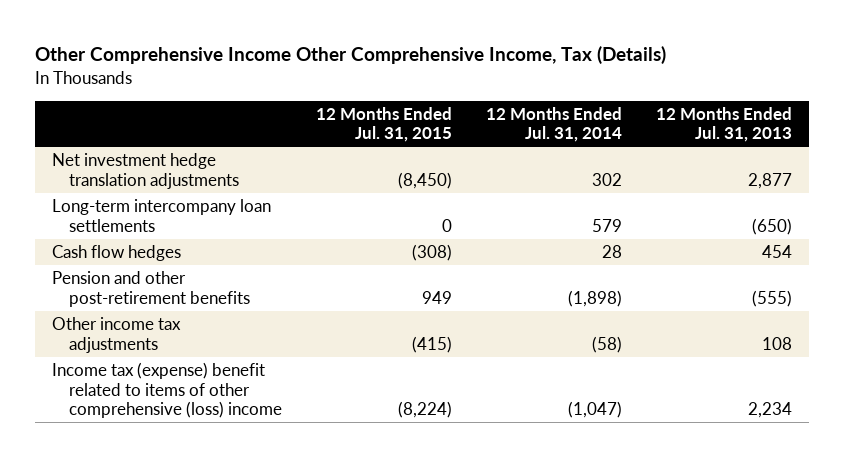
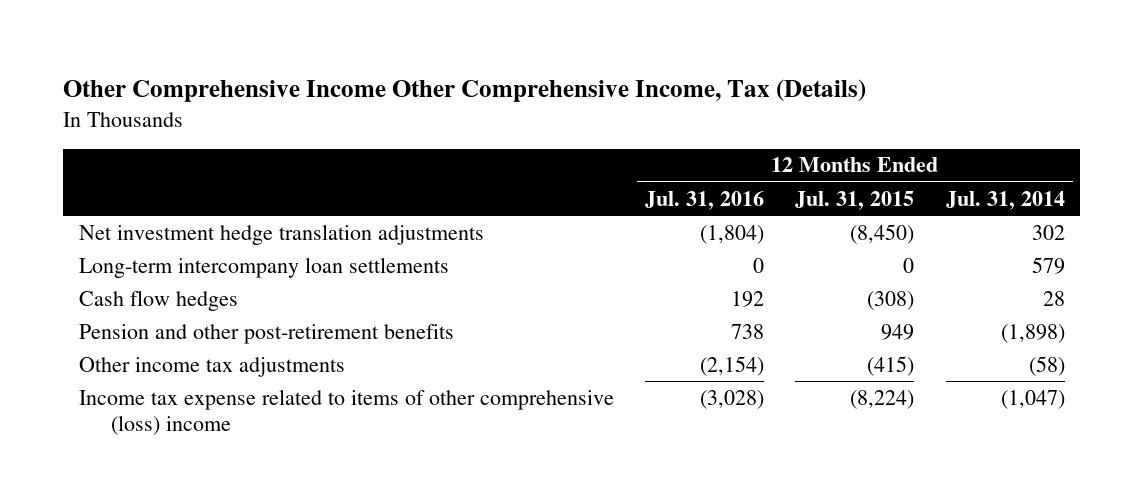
- | 12 Months Ended Jul. 31, 2015 | 12 Months Ended Jul. 31, 2014 | 12 Months Ended Jul. 31, 2013
+ | 12 Months Ended Jul. 31, 2016 | 12 Months Ended Jul. 31, 2015 | 12 Months Ended Jul. 31, 2014
- Income tax (expense) benefit related to items of other comprehensive (loss) income | (8,224) | (1,047) | 2,234
+ Income tax expense related to items of other comprehensive (loss) income | (3,028) | (8,224) | (1,047)

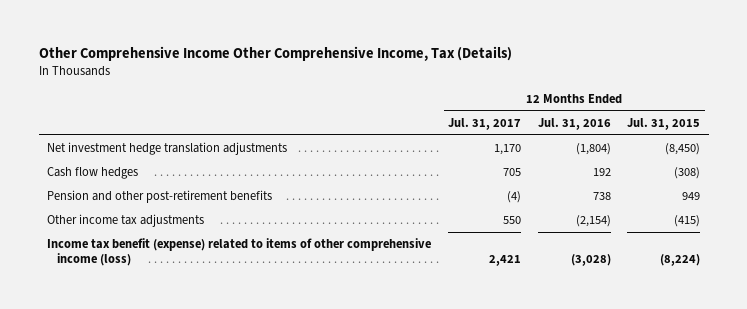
- | 12 Months Ended Jul. 31, 2016 | 12 Months Ended Jul. 31, 2015 | 12 Months Ended Jul. 31, 2014
+ | 12 Months Ended Jul. 31, 2017 | 12 Months Ended Jul. 31, 2016 | 12 Months Ended Jul. 31, 2015
- Long-term intercompany loan settlements | 0 | 0 | 579
- Income tax expense related to items of other comprehensive (loss) income | (3,028) | (8,224) | (1,047)
+ Income tax benefit (expense) related to items of other comprehensive income (loss) | 2,421 | (3,028) | (8,224)

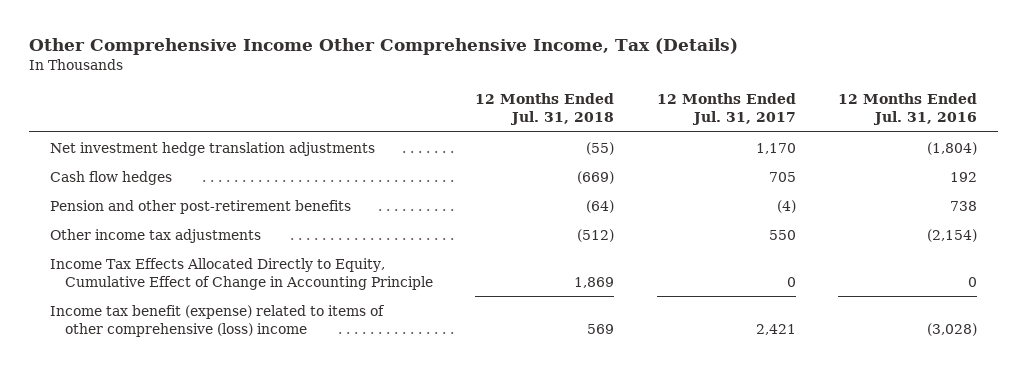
- | 12 Months Ended Jul. 31, 2017 | 12 Months Ended Jul. 31, 2016 | 12 Months Ended Jul. 31, 2015
+ | 12 Months Ended Jul. 31, 2018 | 12 Months Ended Jul. 31, 2017 | 12 Months Ended Jul. 31, 2016
- Income tax benefit (expense) related to items of other comprehensive income (loss) | 2,421 | (3,028) | (8,224)
+ Income Tax Effects Allocated Directly to Equity, Cumulative Effect of Change in Accounting Principle | 1,869 | 0 | 0
+ Income tax benefit (expense) related to items of other comprehensive (loss) income | 569 | 2,421 | (3,028)

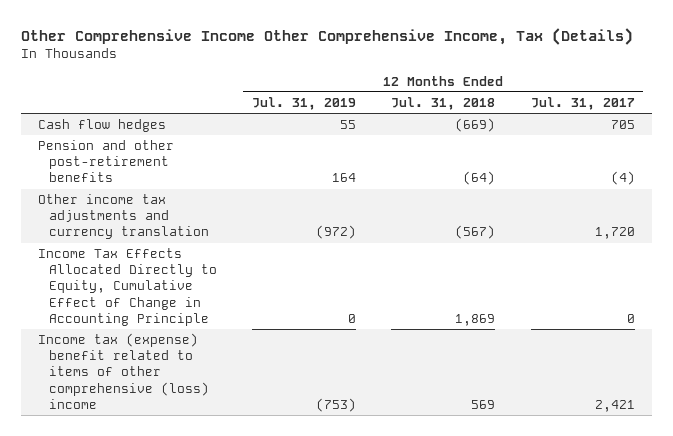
- | 12 Months Ended Jul. 31, 2018 | 12 Months Ended Jul. 31, 2017 | 12 Months Ended Jul. 31, 2016
+ | 12 Months Ended Jul. 31, 2019 | 12 Months Ended Jul. 31, 2018 | 12 Months Ended Jul. 31, 2017
- Net investment hedge translation adjustments | (55) | 1,170 | (1,804)
- Other income tax adjustments | (512) | 550 | (2,154)
+ Other income tax adjustments and currency translation | (972) | (567) | 1,720
- Income tax benefit (expense) related to items of other comprehensive (loss) income | 569 | 2,421 | (3,028)
+ Income tax (expense) benefit related to items of other comprehensive (loss) income | (753) | 569 | 2,421

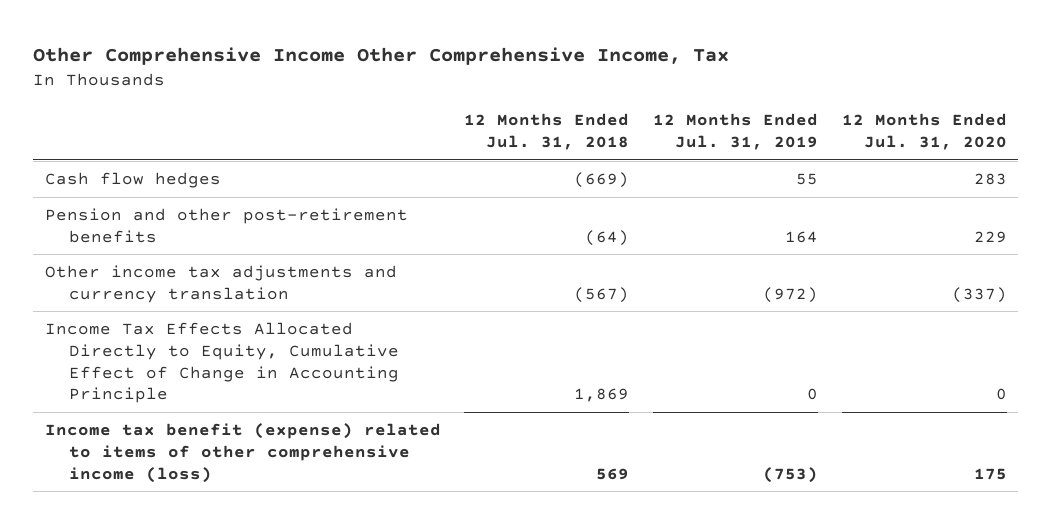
- Other Comprehensive Income Other Comprehensive Income, Tax (Details)
+ Other Comprehensive Income Other Comprehensive Income, Tax
- | 12 Months Ended Jul. 31, 2019 | 12 Months Ended Jul. 31, 2018 | 12 Months Ended Jul. 31, 2017
+ | 12 Months Ended Jul. 31, 2018 | 12 Months Ended Jul. 31, 2019 | 12 Months Ended Jul. 31, 2020
- Income tax (expense) benefit related to items of other comprehensive (loss) income | (753) | 569 | 2,421
+ Income tax benefit (expense) related to items of other comprehensive income (loss) | 569 | (753) | 175

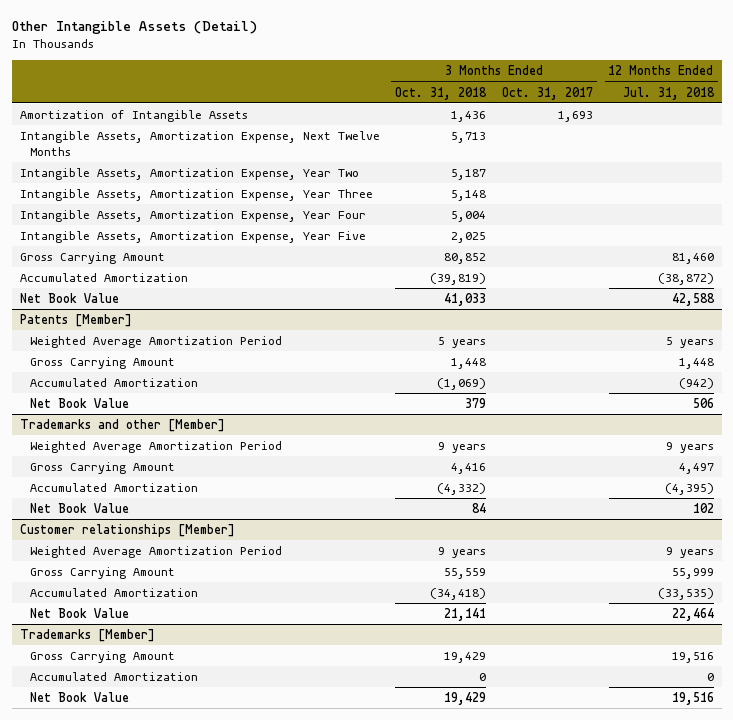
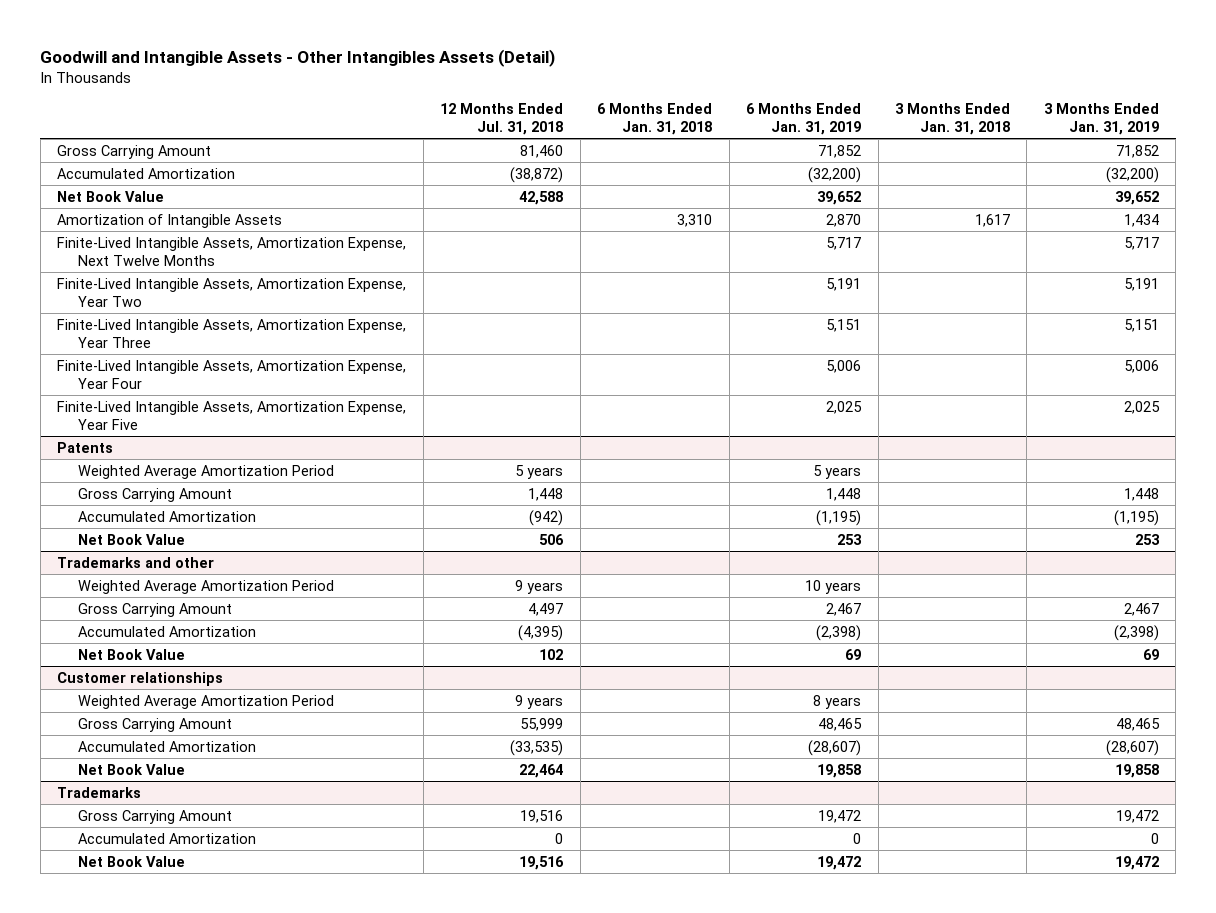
- Other Intangible Assets (Detail)
+ Goodwill and Intangible Assets - Other Intangibles Assets (Detail)
- | 3 Months Ended Oct. 31, 2018 | 3 Months Ended Oct. 31, 2017 | 12 Months Ended Jul. 31, 2018
+ | 12 Months Ended Jul. 31, 2018 | 6 Months Ended Jan. 31, 2018 | 6 Months Ended Jan. 31, 2019 | 3 Months Ended Jan. 31, 2018 | 3 Months Ended Jan. 31, 2019
- Intangible Assets, Amortization Expense, Next Twelve Months | 5,713 | |
- Intangible Assets, Amortization Expense, Year Two | 5,187 | |
- Intangible Assets, Amortization Expense, Year Three | 5,148 | |
- Intangible Assets, Amortization Expense, Year Four | 5,004 | |
- Intangible Assets, Amortization Expense, Year Five | 2,025 | |
- Patents [Member]
moved down: Amortization of Intangible Assets | | 3,310 | 2,870 | 1,617 | 1,434
+ Finite-Lived Intangible Assets, Amortization Expense, Next Twelve Months | | | 5,717 | | 5,717
+ Finite-Lived Intangible Assets, Amortization Expense, Year Two | | | 5,191 | | 5,191
+ Finite-Lived Intangible Assets, Amortization Expense, Year Three | | | 5,151 | | 5,151
+ Finite-Lived Intangible Assets, Amortization Expense, Year Four | | | 5,006 | | 5,006
+ Finite-Lived Intangible Assets, Amortization Expense, Year Five | | | 2,025 | | 2,025
+ Patents
- Trademarks and other [Member]
+ Trademarks and other
- Customer relationships [Member]
+ Customer relationships
- Trademarks [Member]
+ Trademarks

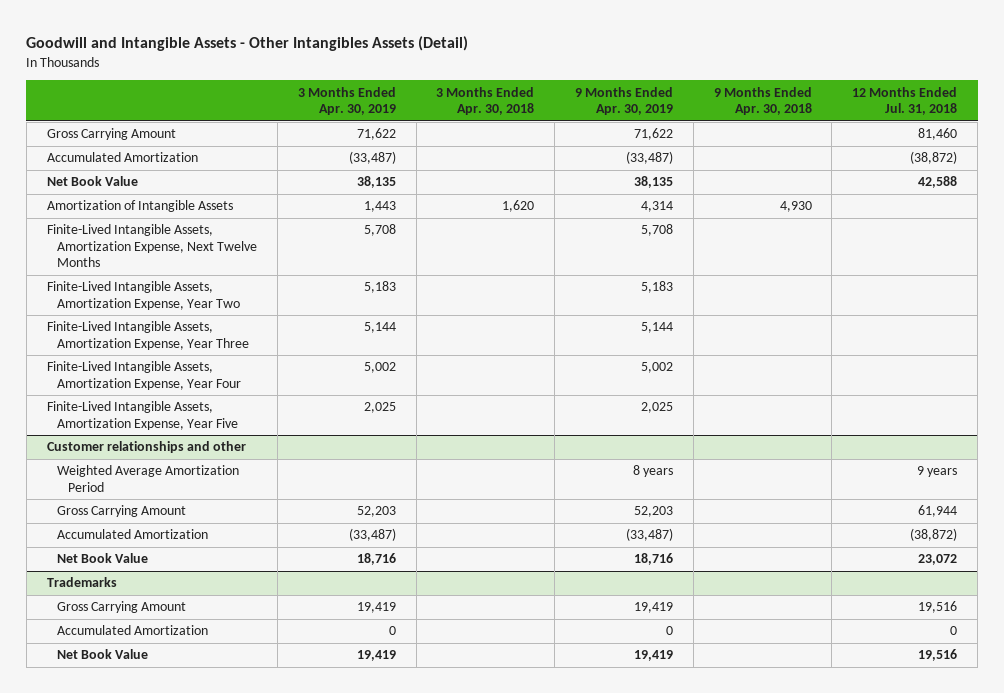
- | 12 Months Ended Jul. 31, 2018 | 6 Months Ended Jan. 31, 2018 | 6 Months Ended Jan. 31, 2019 | 3 Months Ended Jan. 31, 2018 | 3 Months Ended Jan. 31, 2019
+ | 3 Months Ended Apr. 30, 2019 | 3 Months Ended Apr. 30, 2018 | 9 Months Ended Apr. 30, 2019 | 9 Months Ended Apr. 30, 2018 | 12 Months Ended Jul. 31, 2018
- Patents
- Weighted Average Amortization Period | 5 years | | 5 years | |
- Gross Carrying Amount | 1,448 | | 1,448 | | 1,448
- Accumulated Amortization | (942) | | (1,195) | | (1,195)
- Net Book Value | 506 | | 253 | | 253
- Trademarks and other
- Weighted Average Amortization Period | 9 years | | 10 years | |
- Gross Carrying Amount | 4,497 | | 2,467 | | 2,467
- Accumulated Amortization | (4,395) | | (2,398) | | (2,398)
- Net Book Value | 102 | | 69 | | 69
- Customer relationships
+ Customer relationships and other
- Gross Carrying Amount | 55,999 | | 48,465 | | 48,465
- Accumulated Amortization | (33,535) | | (28,607) | | (28,607)
- Net Book Value | 22,464 | | 19,858 | | 19,858
+ Gross Carrying Amount | 52,203 | | 52,203 | | 61,944
+ Accumulated Amortization | (33,487) | | (33,487) | | (38,872)
+ Net Book Value | 18,716 | | 18,716 | | 23,072

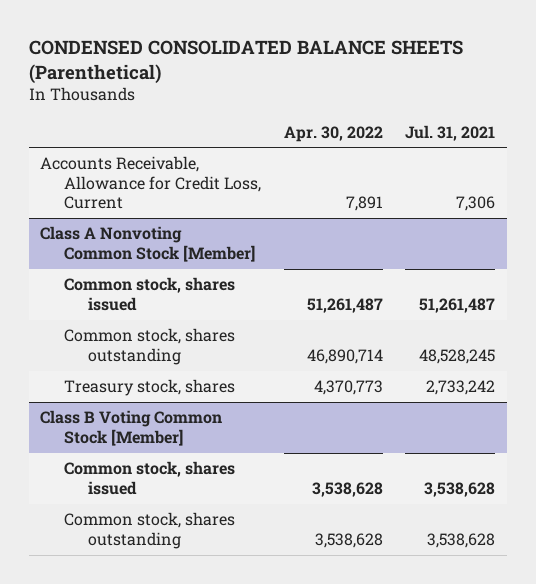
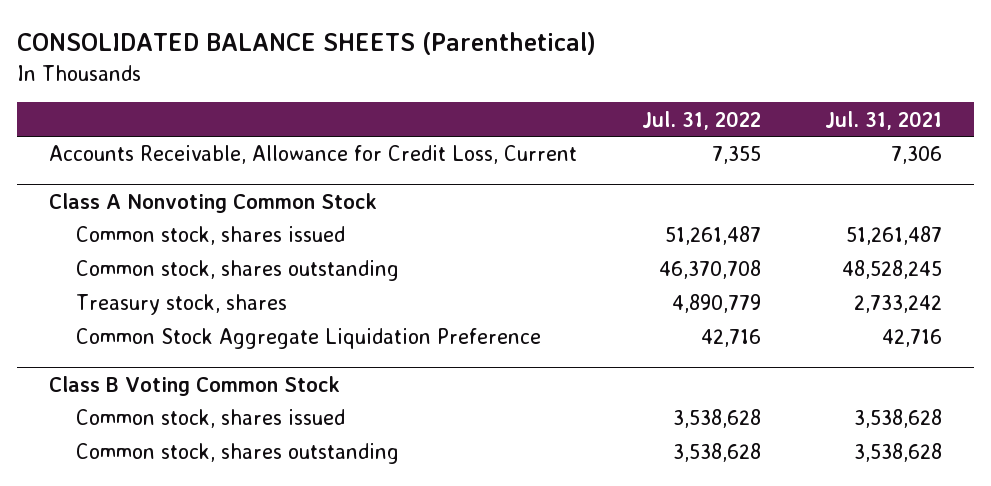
- CONDENSED CONSOLIDATED BALANCE SHEETS (Parenthetical)
+ CONSOLIDATED BALANCE SHEETS (Parenthetical)
- | Apr. 30, 2022 | Jul. 31, 2021
+ | Jul. 31, 2022 | Jul. 31, 2021
- Class A Nonvoting Common Stock [Member]
+ Class A Nonvoting Common Stock
- Class B Voting Common Stock [Member]
+ Common Stock Aggregate Liquidation Preference | 42,716 | 42,716
+ Class B Voting Common Stock

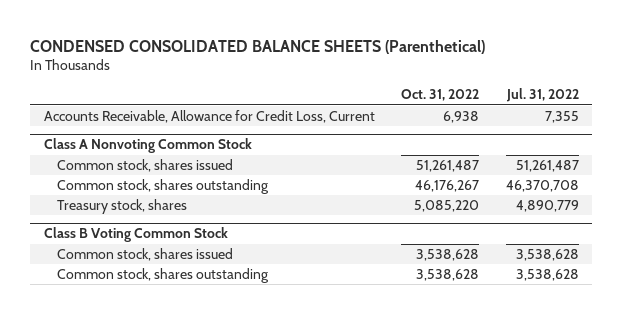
- CONSOLIDATED BALANCE SHEETS (Parenthetical)
+ CONDENSED CONSOLIDATED BALANCE SHEETS (Parenthetical)
- | Jul. 31, 2022 | Jul. 31, 2021
+ | Oct. 31, 2022 | Jul. 31, 2022
@ Class A Nonvoting Common Stock
- Common Stock Aggregate Liquidation Preference | 42,716 | 42,716

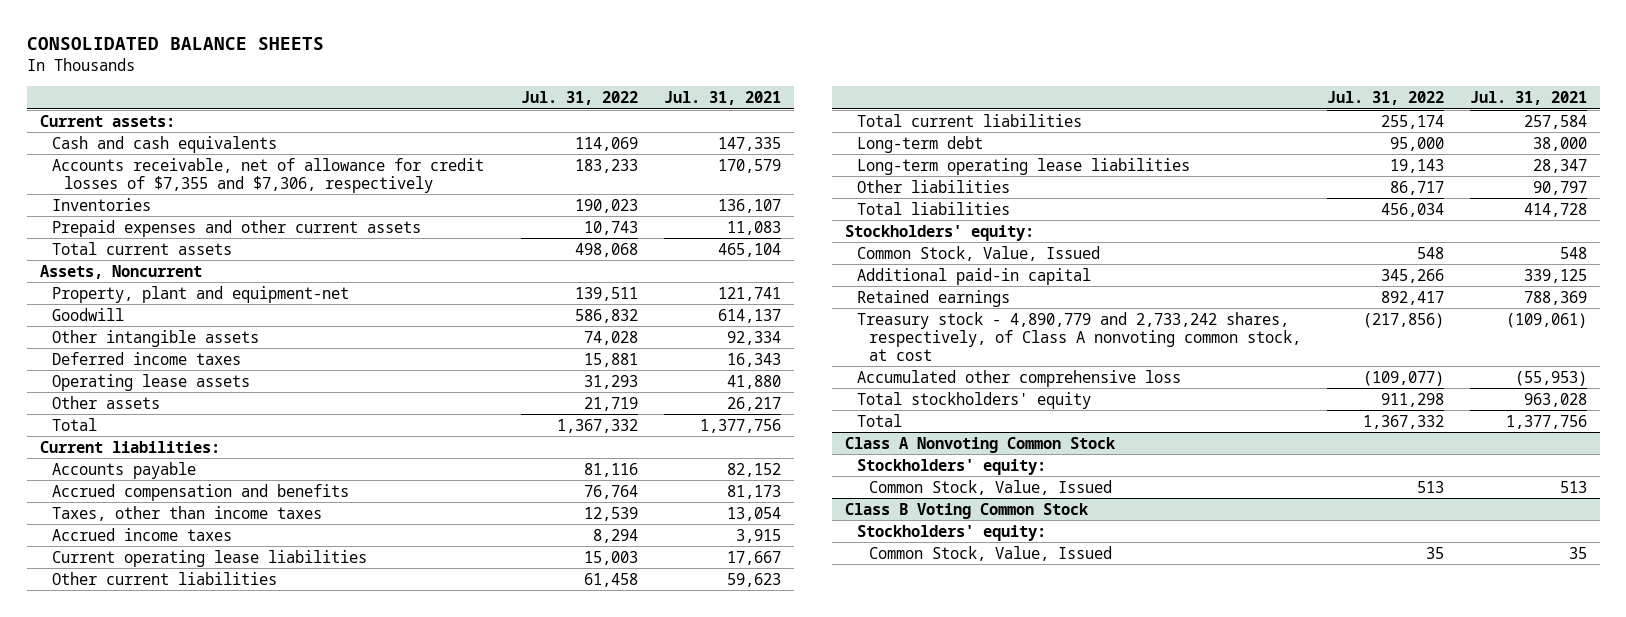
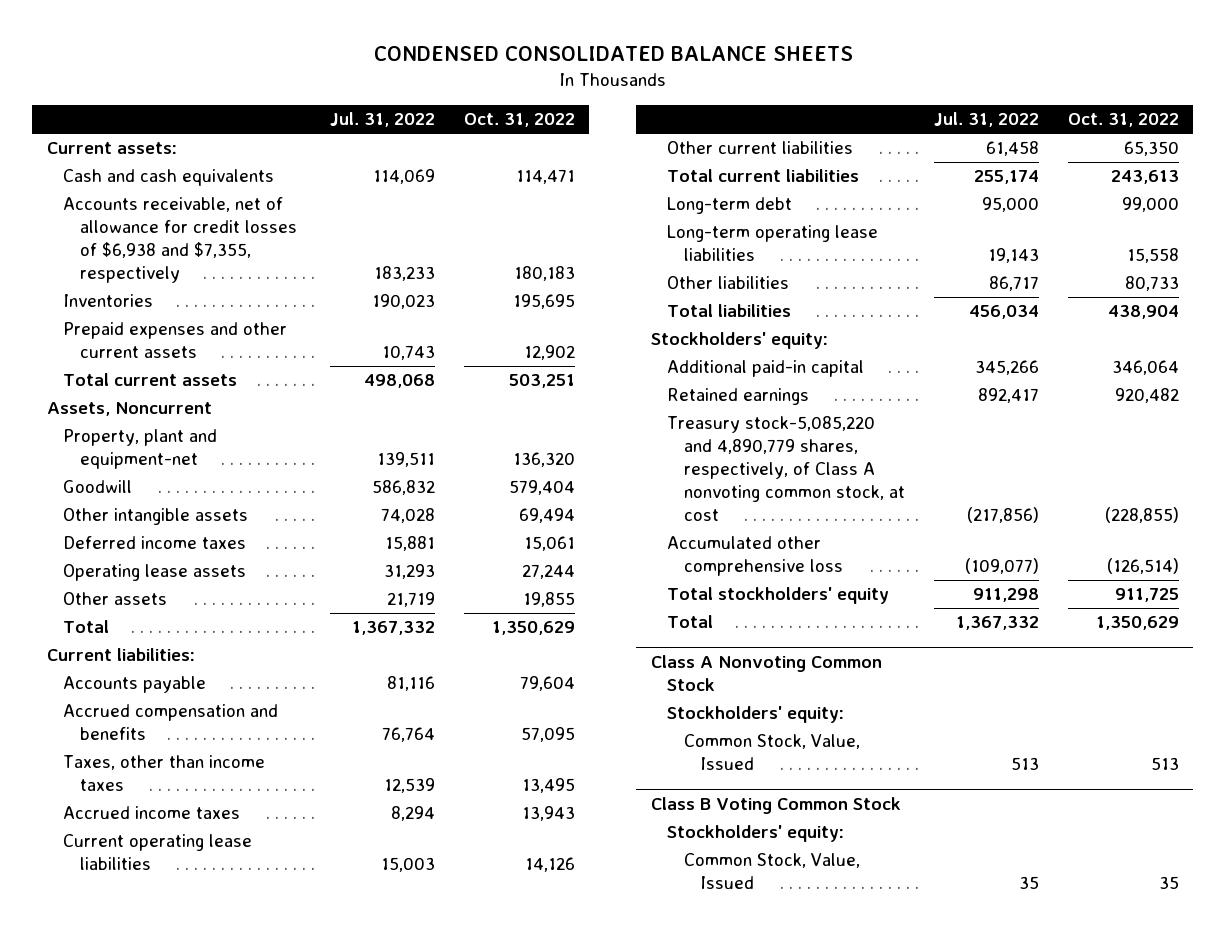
- CONSOLIDATED BALANCE SHEETS
+ CONDENSED CONSOLIDATED BALANCE SHEETS
- | Jul. 31, 2022 | Jul. 31, 2021
+ | Jul. 31, 2022 | Oct. 31, 2022
- Accounts receivable, net of allowance for credit losses of $7,355 and $7,306, respectively | 183,233 | 170,579
+ Accounts receivable, net of allowance for credit losses of $6,938 and $7,355, respectively | 183,233 | 180,183
- Common Stock, Value, Issued | 548 | 548
- Treasury stock - 4,890,779 and 2,733,242 shares, respectively, of Class A nonvoting common stock, at cost | (217,856) | (109,061)
+ Treasury stock-5,085,220 and 4,890,779 shares, respectively, of Class A nonvoting common stock, at cost | (217,856) | (228,855)

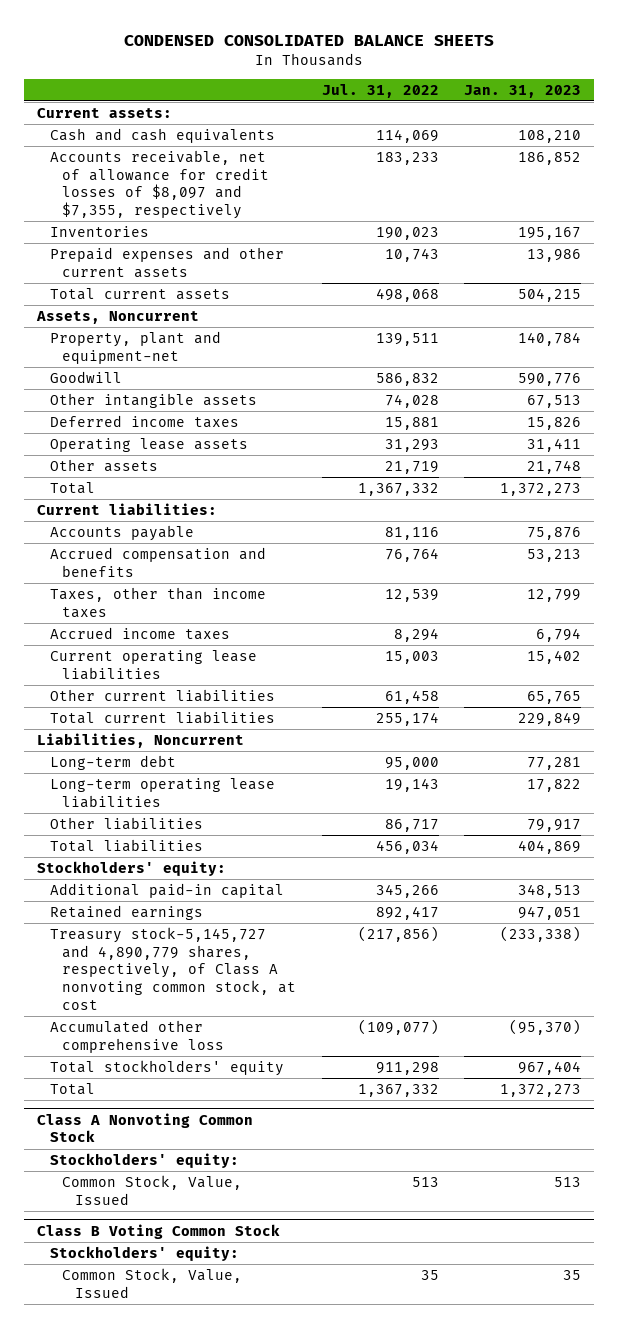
- | Jul. 31, 2022 | Oct. 31, 2022
+ | Jul. 31, 2022 | Jan. 31, 2023
- Accounts receivable, net of allowance for credit losses of $6,938 and $7,355, respectively | 183,233 | 180,183
+ Accounts receivable, net of allowance for credit losses of $8,097 and $7,355, respectively | 183,233 | 186,852
+ Liabilities, Noncurrent
- Treasury stock-5,085,220 and 4,890,779 shares, respectively, of Class A nonvoting common stock, at cost | (217,856) | (228,855)
+ Treasury stock-5,145,727 and 4,890,779 shares, respectively, of Class A nonvoting common stock, at cost | (217,856) | (233,338)

